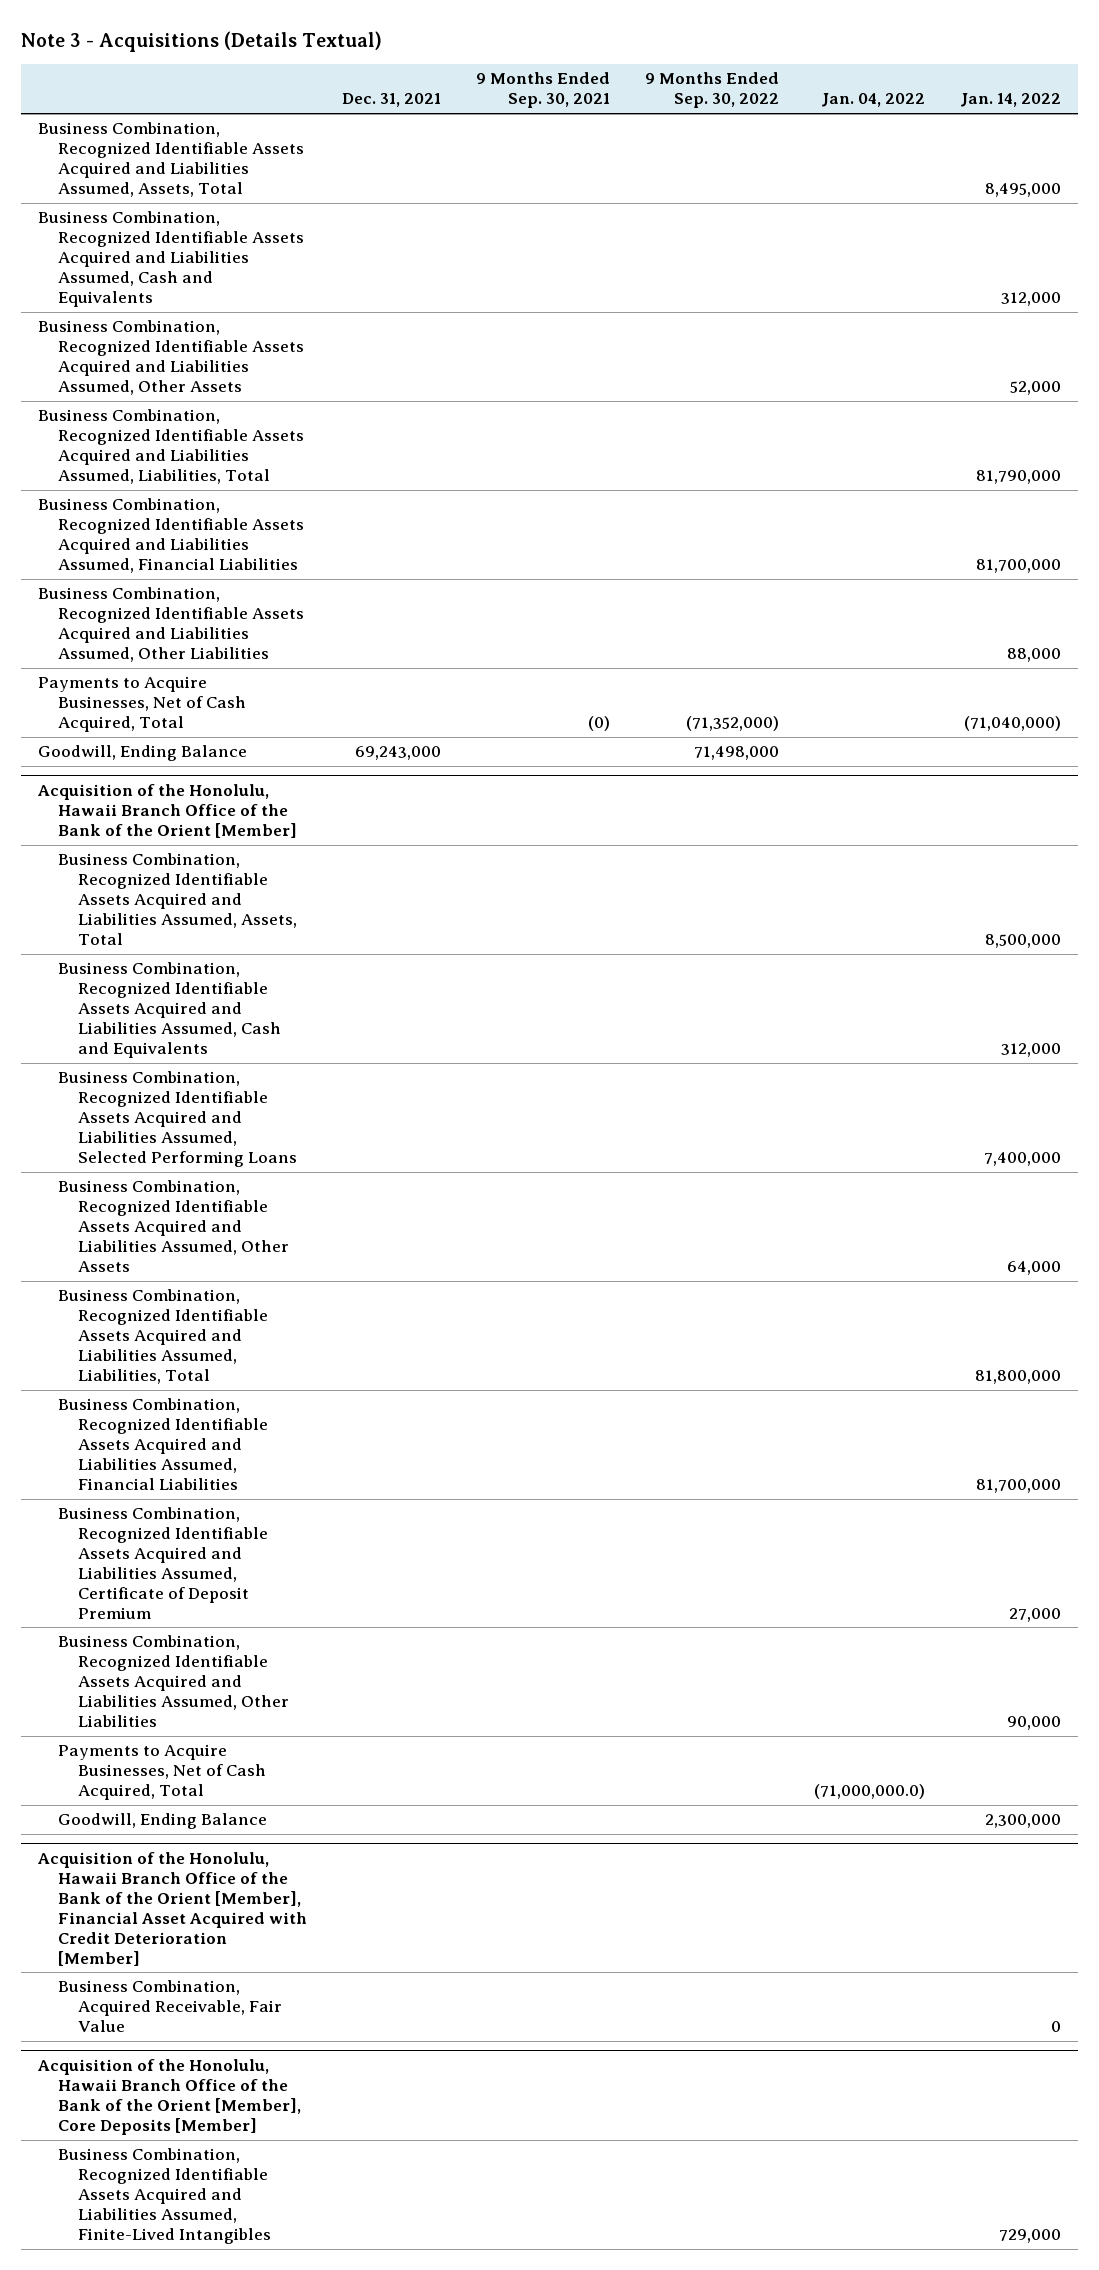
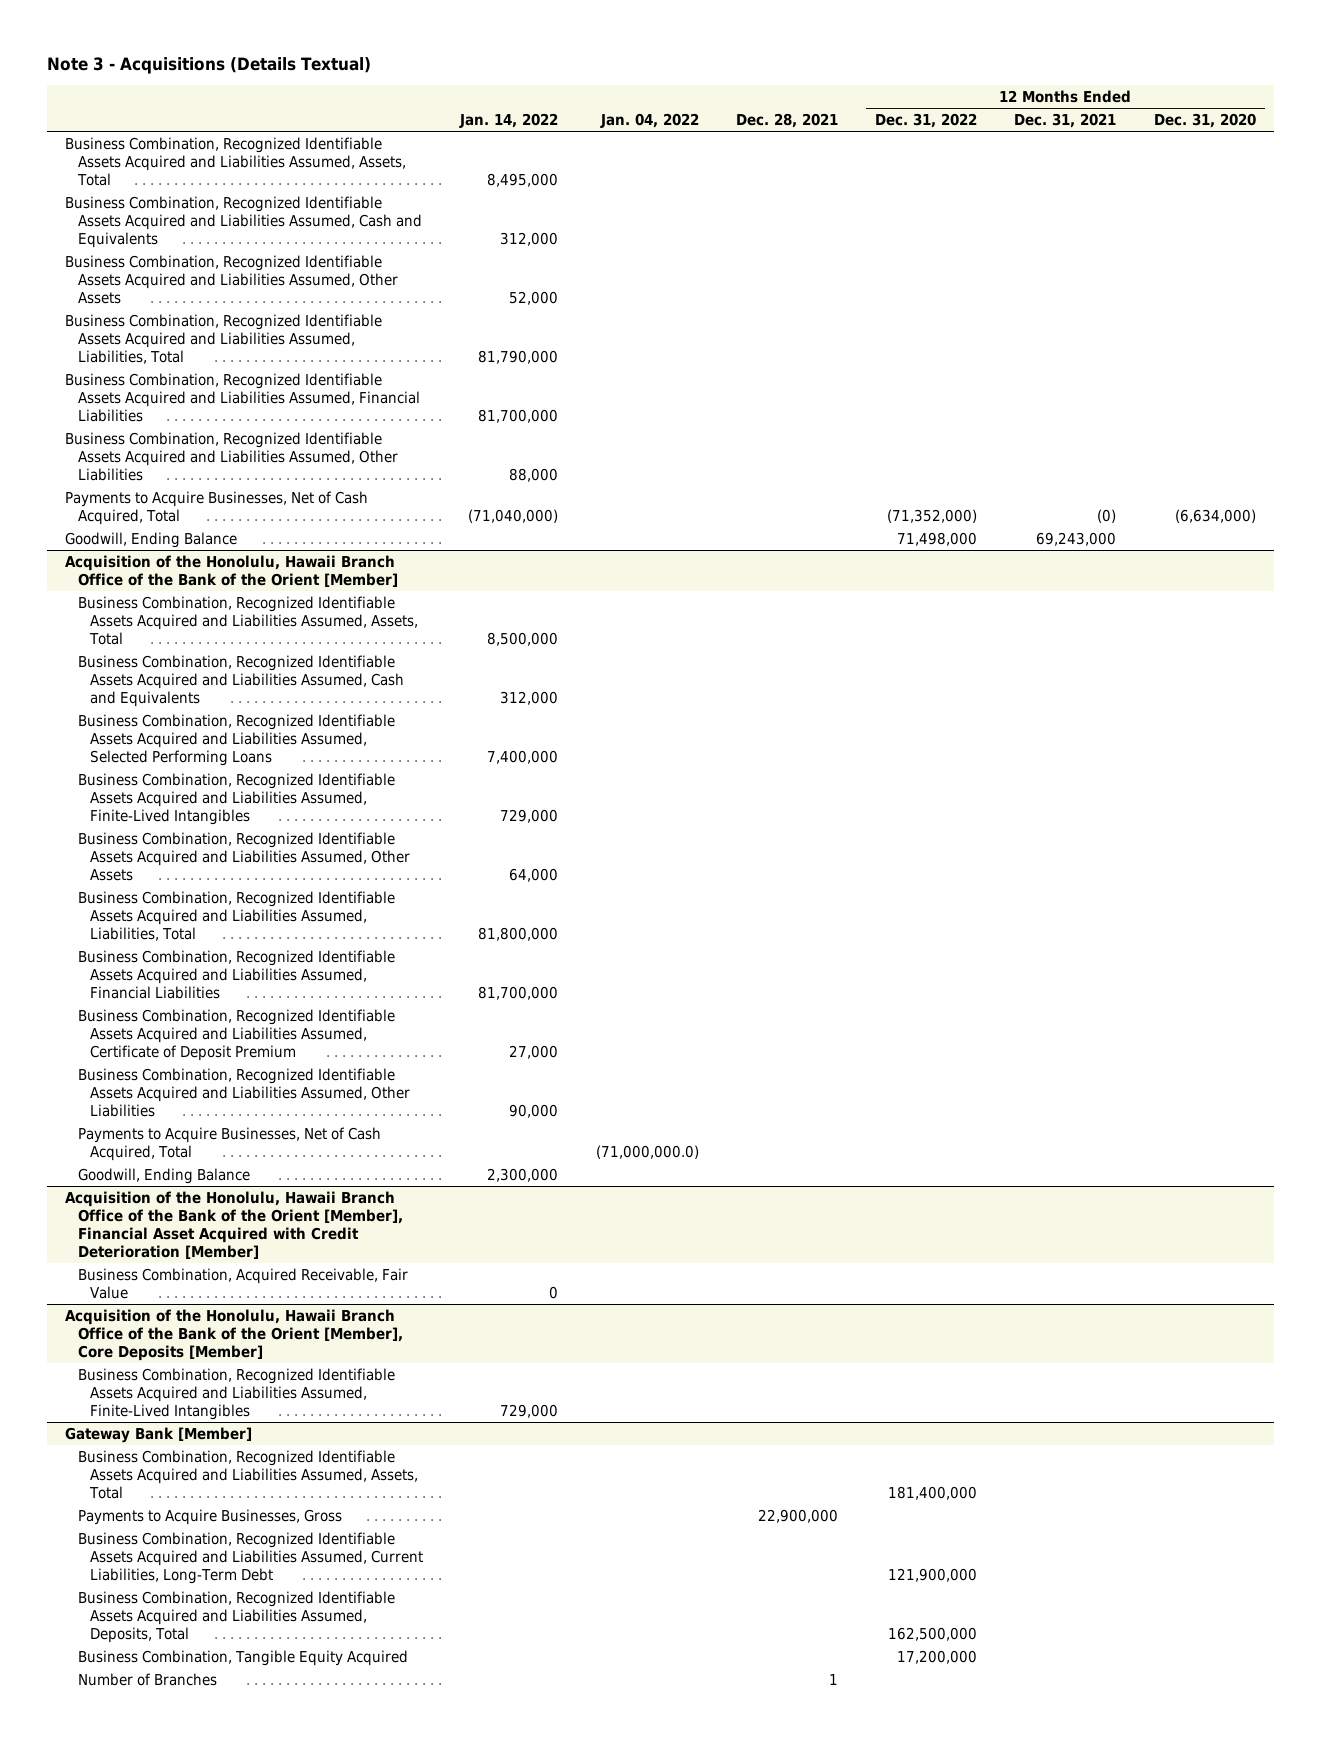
- | Dec. 31, 2021 | 9 Months Ended Sep. 30, 2021 | 9 Months Ended Sep. 30, 2022 | Jan. 04, 2022 | Jan. 14, 2022
+ | Jan. 14, 2022 | Jan. 04, 2022 | Dec. 28, 2021 | 12 Months Ended Dec. 31, 2022 | 12 Months Ended Dec. 31, 2021 | 12 Months Ended Dec. 31, 2020
@ Acquisition of the Honolulu, Hawaii Branch Office of the Bank of the Orient [Member]
+ Business Combination, Recognized Identifiable Assets Acquired and Liabilities Assumed, Finite-Lived Intangibles | 729,000 | | | | |
+ Gateway Bank [Member]
+ Business Combination, Recognized Identifiable Assets Acquired and Liabilities Assumed, Assets, Total | | | | 181,400,000 | |
+ Payments to Acquire Businesses, Gross | | | 22,900,000 | | |
+ Business Combination, Recognized Identifiable Assets Acquired and Liabilities Assumed, Current Liabilities, Long-Term Debt | | | | 121,900,000 | |
+ Business Combination, Recognized Identifiable Assets Acquired and Liabilities Assumed, Deposits, Total | | | | 162,500,000 | |
+ Business Combination, Tangible Equity Acquired | | | | 17,200,000 | |
+ Number of Branches | | | 1 | | |

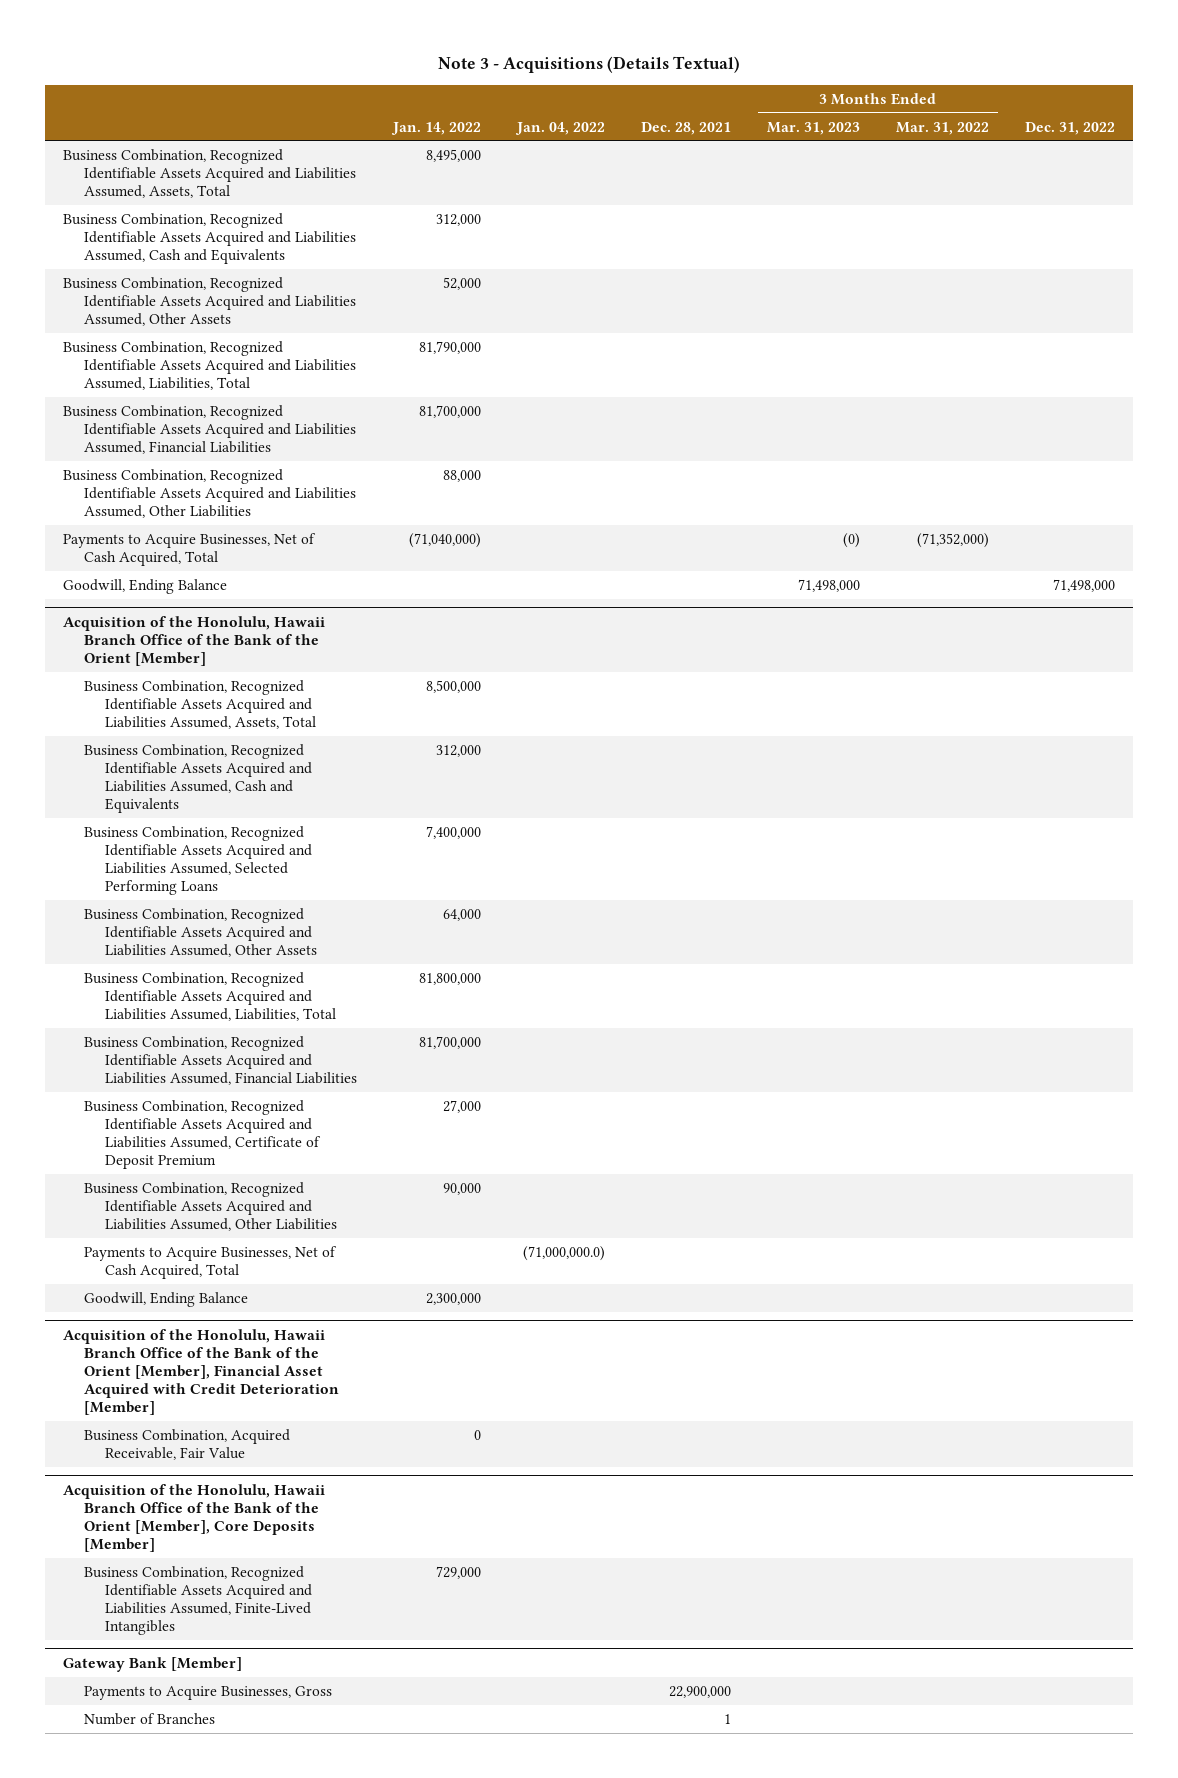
- | Jan. 14, 2022 | Jan. 04, 2022 | Dec. 28, 2021 | 12 Months Ended Dec. 31, 2022 | 12 Months Ended Dec. 31, 2021 | 12 Months Ended Dec. 31, 2020
+ | Jan. 14, 2022 | Jan. 04, 2022 | Dec. 28, 2021 | 3 Months Ended Mar. 31, 2023 | 3 Months Ended Mar. 31, 2022 | Dec. 31, 2022
@ Acquisition of the Honolulu, Hawaii Branch Office of the Bank of the Orient [Member]
- Business Combination, Recognized Identifiable Assets Acquired and Liabilities Assumed, Finite-Lived Intangibles | 729,000 | | | | |
@ Gateway Bank [Member]
- Business Combination, Recognized Identifiable Assets Acquired and Liabilities Assumed, Assets, Total | | | | 181,400,000 | |
- Business Combination, Recognized Identifiable Assets Acquired and Liabilities Assumed, Current Liabilities, Long-Term Debt | | | | 121,900,000 | |
- Business Combination, Recognized Identifiable Assets Acquired and Liabilities Assumed, Deposits, Total | | | | 162,500,000 | |
- Business Combination, Tangible Equity Acquired | | | | 17,200,000 | |

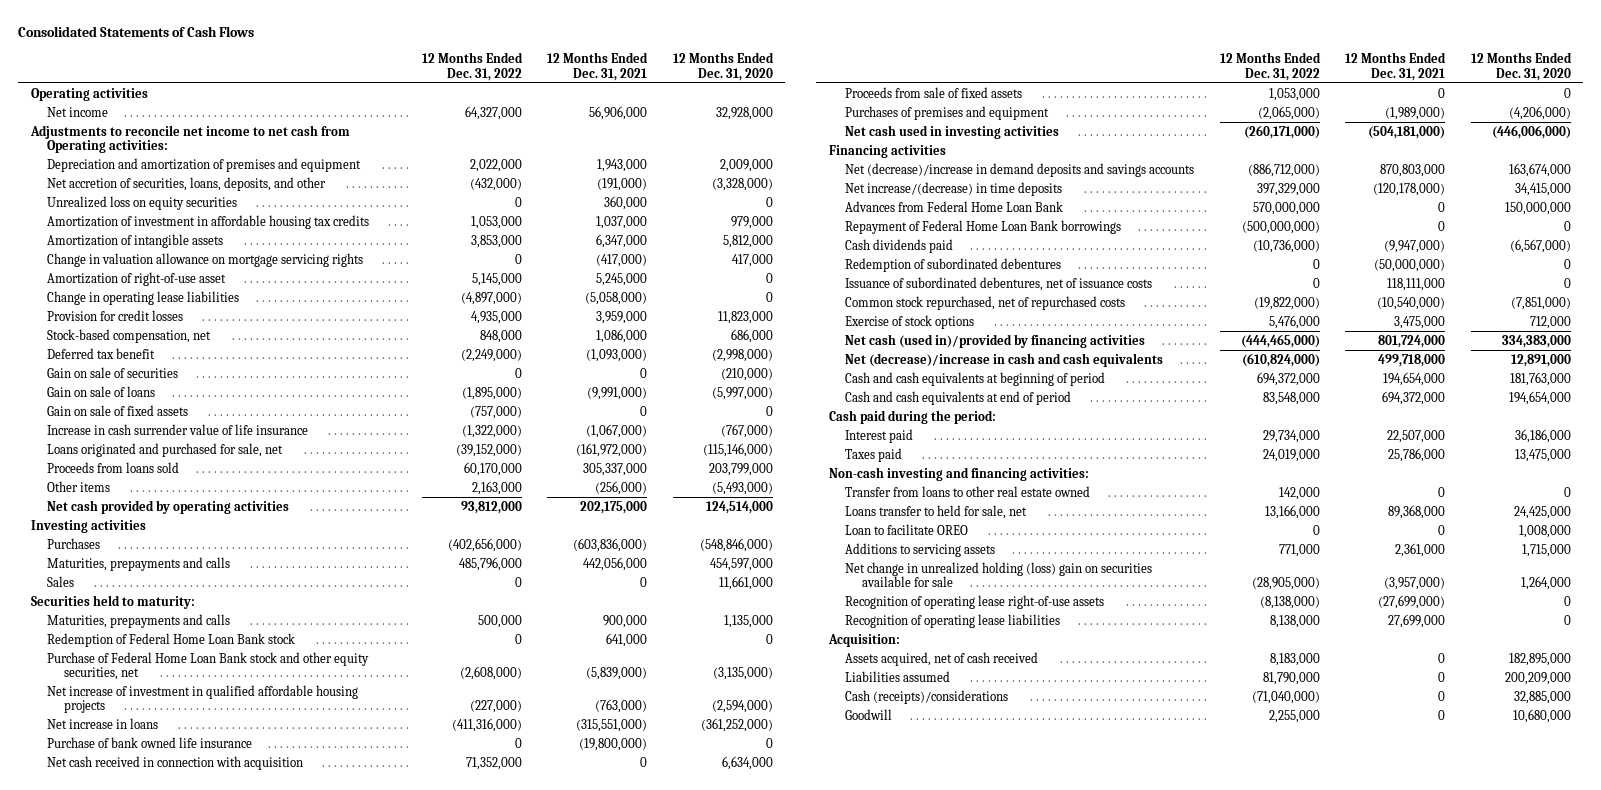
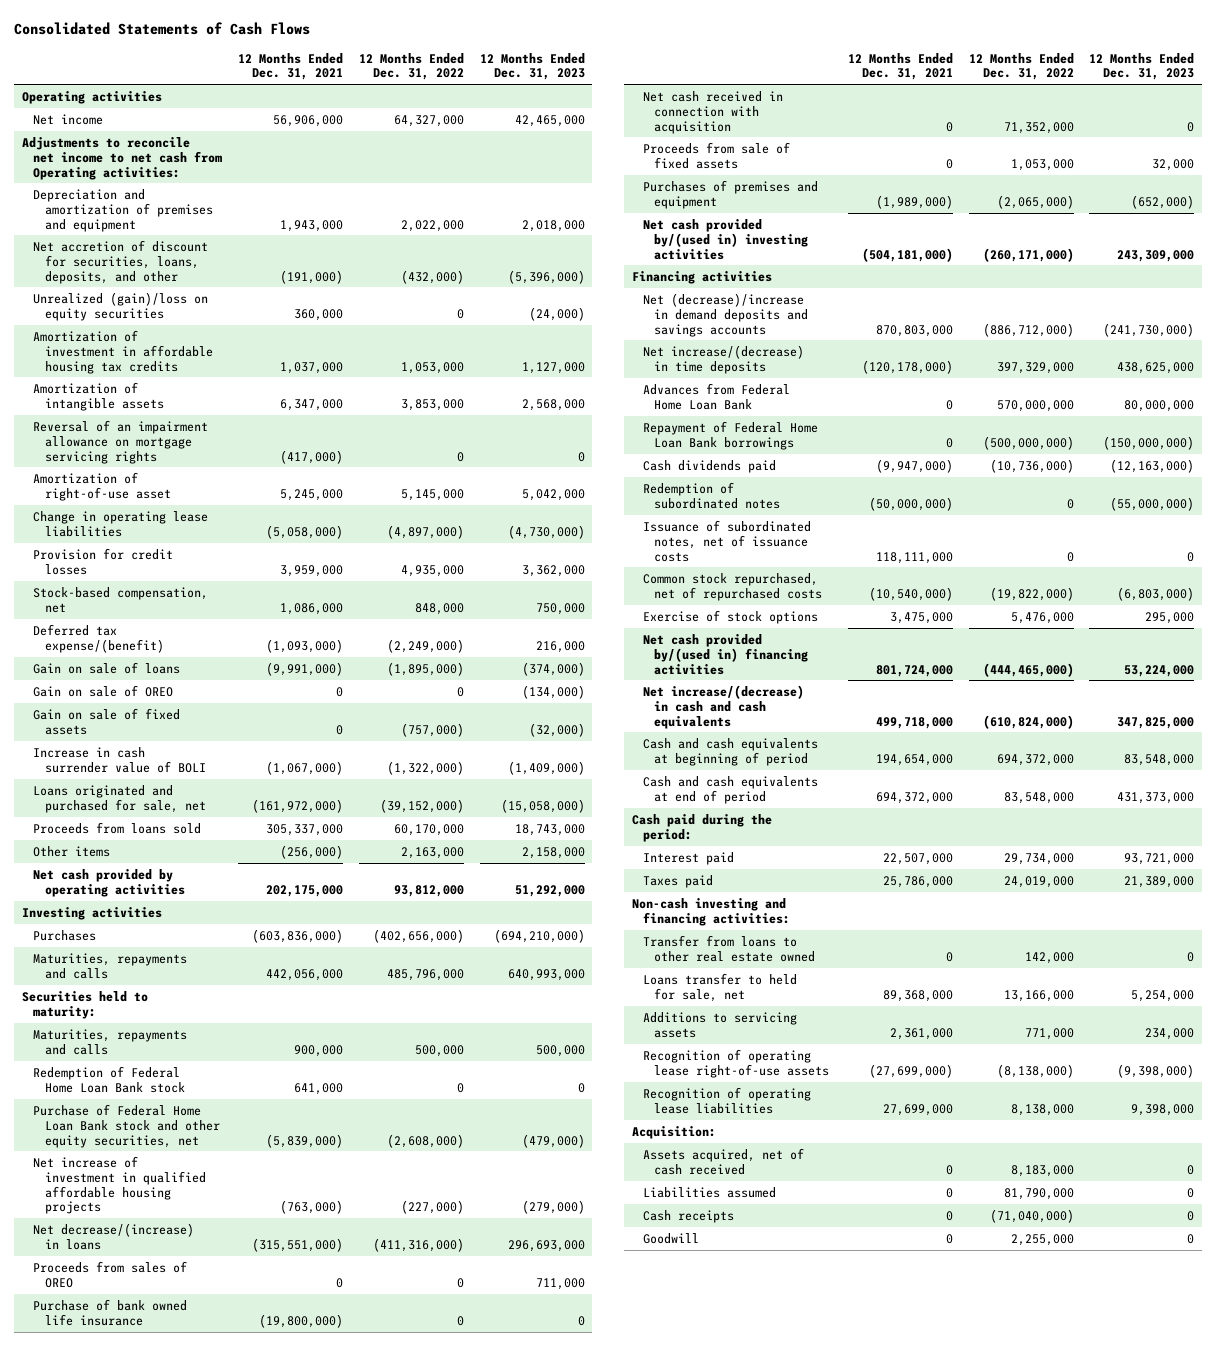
- | 12 Months Ended Dec. 31, 2022 | 12 Months Ended Dec. 31, 2021 | 12 Months Ended Dec. 31, 2020
+ | 12 Months Ended Dec. 31, 2021 | 12 Months Ended Dec. 31, 2022 | 12 Months Ended Dec. 31, 2023
- Net accretion of securities, loans, deposits, and other | (432,000) | (191,000) | (3,328,000)
- Unrealized loss on equity securities | 0 | 360,000 | 0
+ Net accretion of discount for securities, loans, deposits, and other | (191,000) | (432,000) | (5,396,000)
+ Unrealized (gain)/loss on equity securities | 360,000 | 0 | (24,000)
- Change in valuation allowance on mortgage servicing rights | 0 | (417,000) | 417,000
+ Reversal of an impairment allowance on mortgage servicing rights | (417,000) | 0 | 0
- Deferred tax benefit | (2,249,000) | (1,093,000) | (2,998,000)
- Gain on sale of securities | 0 | 0 | (210,000)
+ Deferred tax expense/(benefit) | (1,093,000) | (2,249,000) | 216,000
+ Gain on sale of OREO | 0 | 0 | (134,000)
- Increase in cash surrender value of life insurance | (1,322,000) | (1,067,000) | (767,000)
+ Increase in cash surrender value of BOLI | (1,067,000) | (1,322,000) | (1,409,000)
- Maturities, prepayments and calls | 485,796,000 | 442,056,000 | 454,597,000
- Sales | 0 | 0 | 11,661,000
+ Maturities, repayments and calls | 442,056,000 | 485,796,000 | 640,993,000
- Maturities, prepayments and calls | 500,000 | 900,000 | 1,135,000
+ Maturities, repayments and calls | 900,000 | 500,000 | 500,000
- Net increase in loans | (411,316,000) | (315,551,000) | (361,252,000)
+ Net decrease/(increase) in loans | (315,551,000) | (411,316,000) | 296,693,000
+ Proceeds from sales of OREO | 0 | 0 | 711,000
- Net cash used in investing activities | (260,171,000) | (504,181,000) | (446,006,000)
+ Net cash provided by/(used in) investing activities | (504,181,000) | (260,171,000) | 243,309,000
- Redemption of subordinated debentures | 0 | (50,000,000) | 0
- Issuance of subordinated debentures, net of issuance costs | 0 | 118,111,000 | 0
+ Redemption of subordinated notes | (50,000,000) | 0 | (55,000,000)
+ Issuance of subordinated notes, net of issuance costs | 118,111,000 | 0 | 0
- Net cash (used in)/provided by financing activities | (444,465,000) | 801,724,000 | 334,383,000
- Net (decrease)/increase in cash and cash equivalents | (610,824,000) | 499,718,000 | 12,891,000
+ Net cash provided by/(used in) financing activities | 801,724,000 | (444,465,000) | 53,224,000
+ Net increase/(decrease) in cash and cash equivalents | 499,718,000 | (610,824,000) | 347,825,000
- Loan to facilitate OREO | 0 | 0 | 1,008,000
- Net change in unrealized holding (loss) gain on securities available for sale | (28,905,000) | (3,957,000) | 1,264,000
- Cash (receipts)/considerations | (71,040,000) | 0 | 32,885,000
+ Cash receipts | 0 | (71,040,000) | 0

